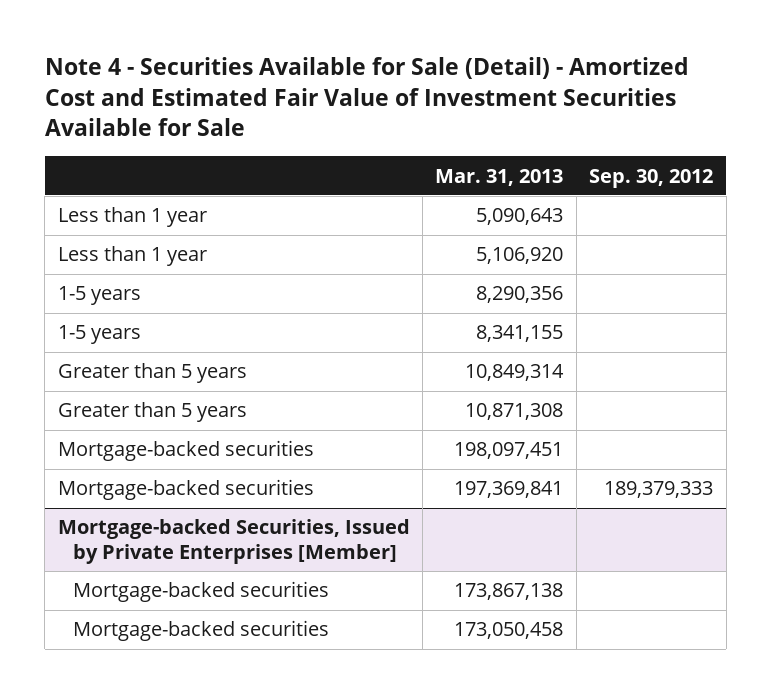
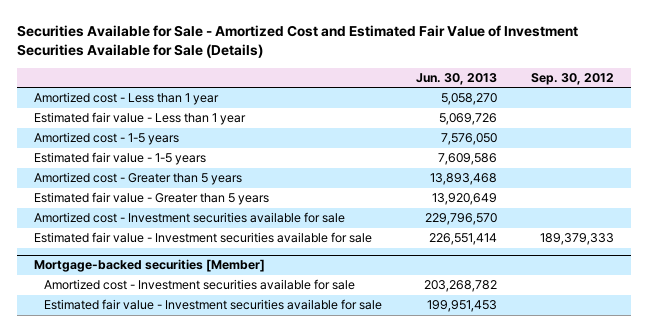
- Note 4 - Securities Available for Sale (Detail) - Amortized Cost and Estimated Fair Value of Investment Securities Available for Sale
+ Securities Available for Sale - Amortized Cost and Estimated Fair Value of Investment Securities Available for Sale (Details)
- | Mar. 31, 2013 | Sep. 30, 2012
+ | Jun. 30, 2013 | Sep. 30, 2012
- Less than 1 year | 5,090,643 |
- Less than 1 year | 5,106,920 |
- 1-5 years | 8,290,356 |
- 1-5 years | 8,341,155 |
- Greater than 5 years | 10,849,314 |
- Greater than 5 years | 10,871,308 |
- Mortgage-backed securities | 198,097,451 |
- Mortgage-backed securities | 197,369,841 | 189,379,333
- Mortgage-backed Securities, Issued by Private Enterprises [Member]
- Mortgage-backed securities | 173,867,138 |
- Mortgage-backed securities | 173,050,458 |
+ Amortized cost - Less than 1 year | 5,058,270 |
+ Estimated fair value - Less than 1 year | 5,069,726 |
+ Amortized cost - 1-5 years | 7,576,050 |
+ Estimated fair value - 1-5 years | 7,609,586 |
+ Amortized cost - Greater than 5 years | 13,893,468 |
+ Estimated fair value - Greater than 5 years | 13,920,649 |
+ Amortized cost - Investment securities available for sale | 229,796,570 |
+ Estimated fair value - Investment securities available for sale | 226,551,414 | 189,379,333
+ Mortgage-backed securities [Member]
+ Amortized cost - Investment securities available for sale | 203,268,782 |
+ Estimated fair value - Investment securities available for sale | 199,951,453 |

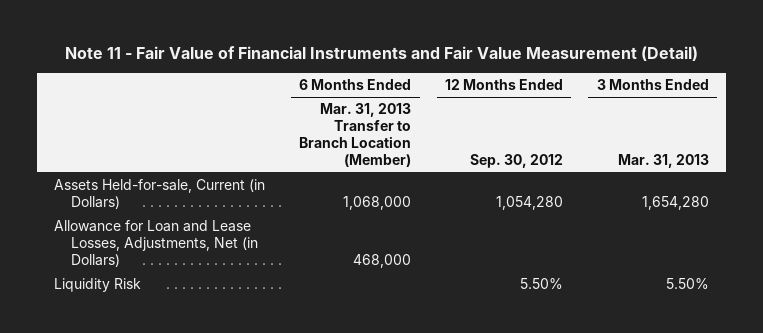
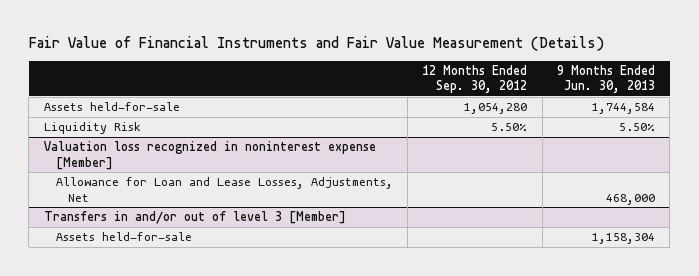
- Note 11 - Fair Value of Financial Instruments and Fair Value Measurement (Detail)
+ Fair Value of Financial Instruments and Fair Value Measurement (Details)
- | 6 Months Ended Mar. 31, 2013 Transfer to Branch Location (Member) | 12 Months Ended Sep. 30, 2012 | 3 Months Ended Mar. 31, 2013
+ | 12 Months Ended Sep. 30, 2012 | 9 Months Ended Jun. 30, 2013
- Assets Held-for-sale, Current (in Dollars) | 1,068,000 | 1,054,280 | 1,654,280
- Allowance for Loan and Lease Losses, Adjustments, Net (in Dollars) | 468,000 | |
+ Assets held-for-sale | 1,054,280 | 1,744,584
+ Valuation loss recognized in noninterest expense [Member]
+ Allowance for Loan and Lease Losses, Adjustments, Net | | 468,000
+ Transfers in and/or out of level 3 [Member]
+ Assets held-for-sale | | 1,158,304

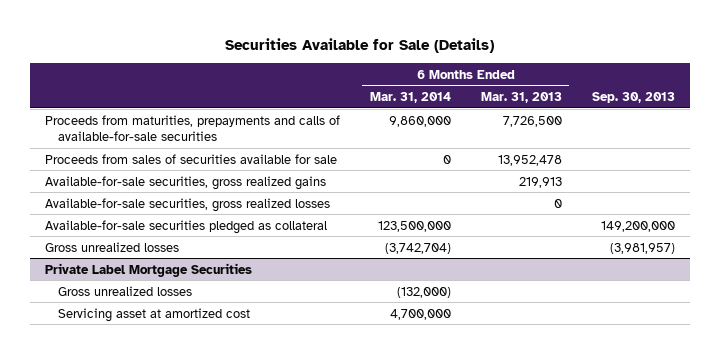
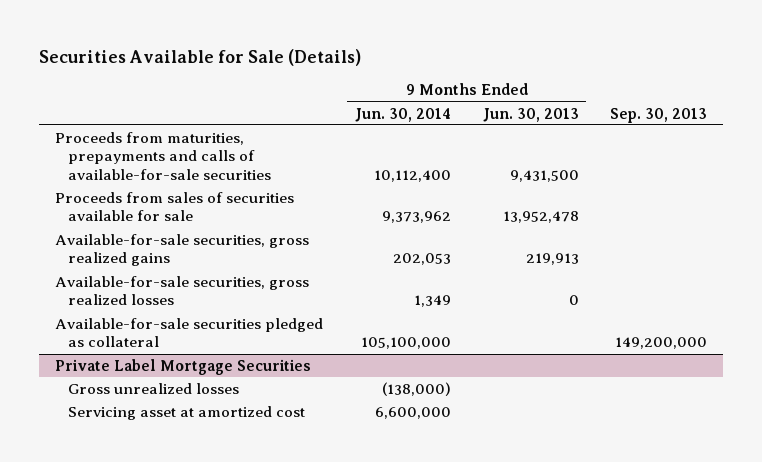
- | 6 Months Ended Mar. 31, 2014 | 6 Months Ended Mar. 31, 2013 | Sep. 30, 2013
+ | 9 Months Ended Jun. 30, 2014 | 9 Months Ended Jun. 30, 2013 | Sep. 30, 2013
- Gross unrealized losses | (3,742,704) | | (3,981,957)

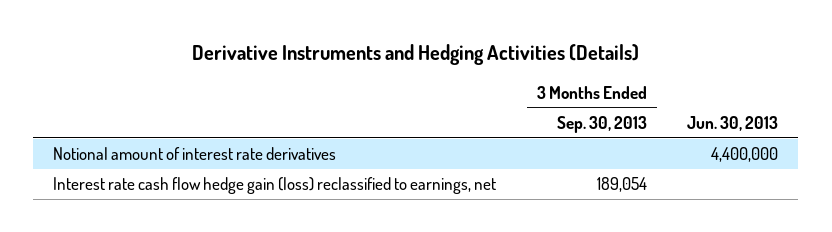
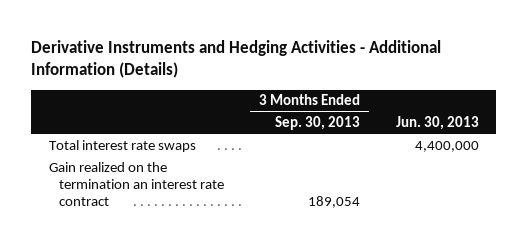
- Derivative Instruments and Hedging Activities (Details)
+ Derivative Instruments and Hedging Activities - Additional Information (Details)
- Notional amount of interest rate derivatives | | 4,400,000
- Interest rate cash flow hedge gain (loss) reclassified to earnings, net | 189,054 |
+ Total interest rate swaps | | 4,400,000
+ Gain realized on the termination an interest rate contract | 189,054 |

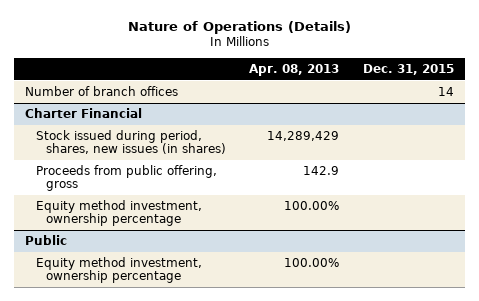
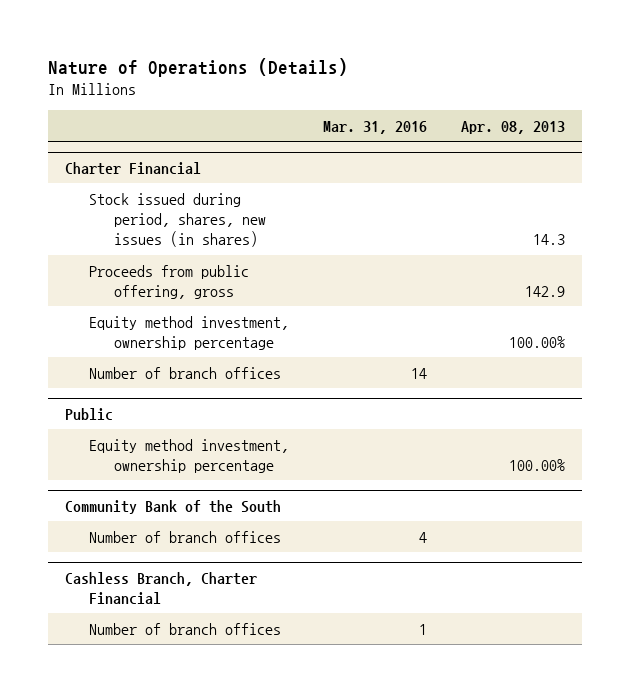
- | Apr. 08, 2013 | Dec. 31, 2015
+ | Mar. 31, 2016 | Apr. 08, 2013
- Number of branch offices | | 14
@ Charter Financial
- Stock issued during period, shares, new issues (in shares) | 14,289,429 |
+ Stock issued during period, shares, new issues (in shares) | | 14.3
+ Number of branch offices | 14 |
+ Community Bank of the South
+ Number of branch offices | 4 |
+ Cashless Branch, Charter Financial
+ Number of branch offices | 1 |

